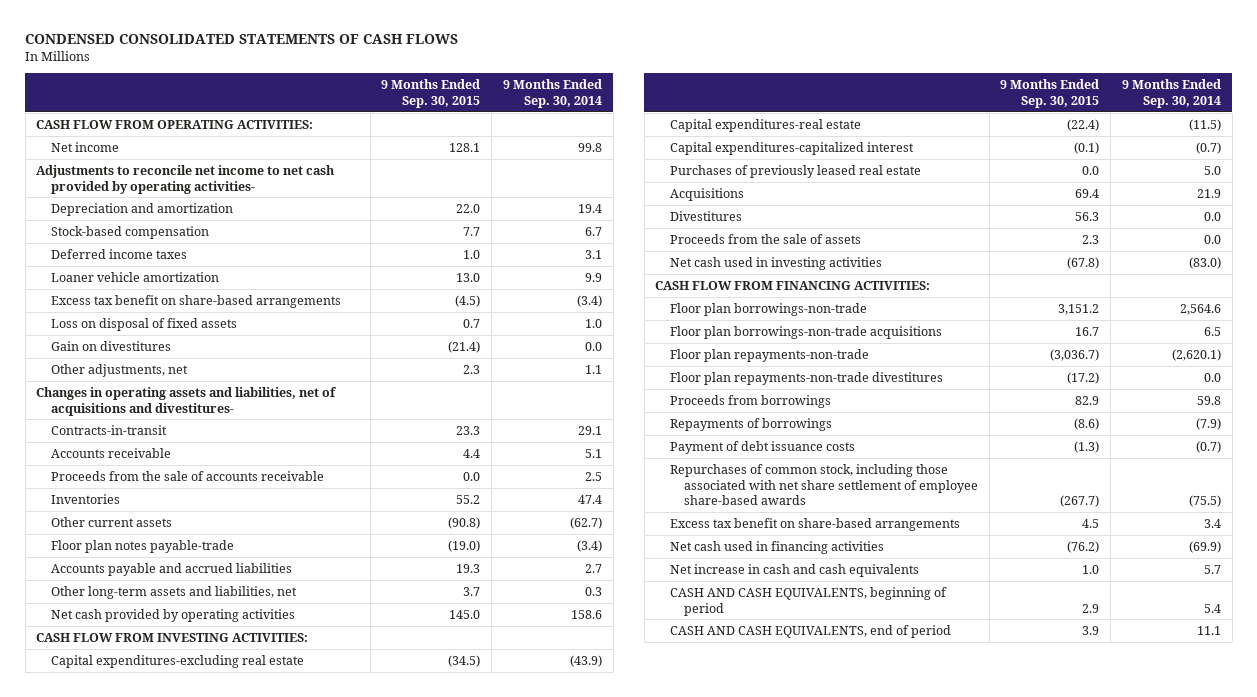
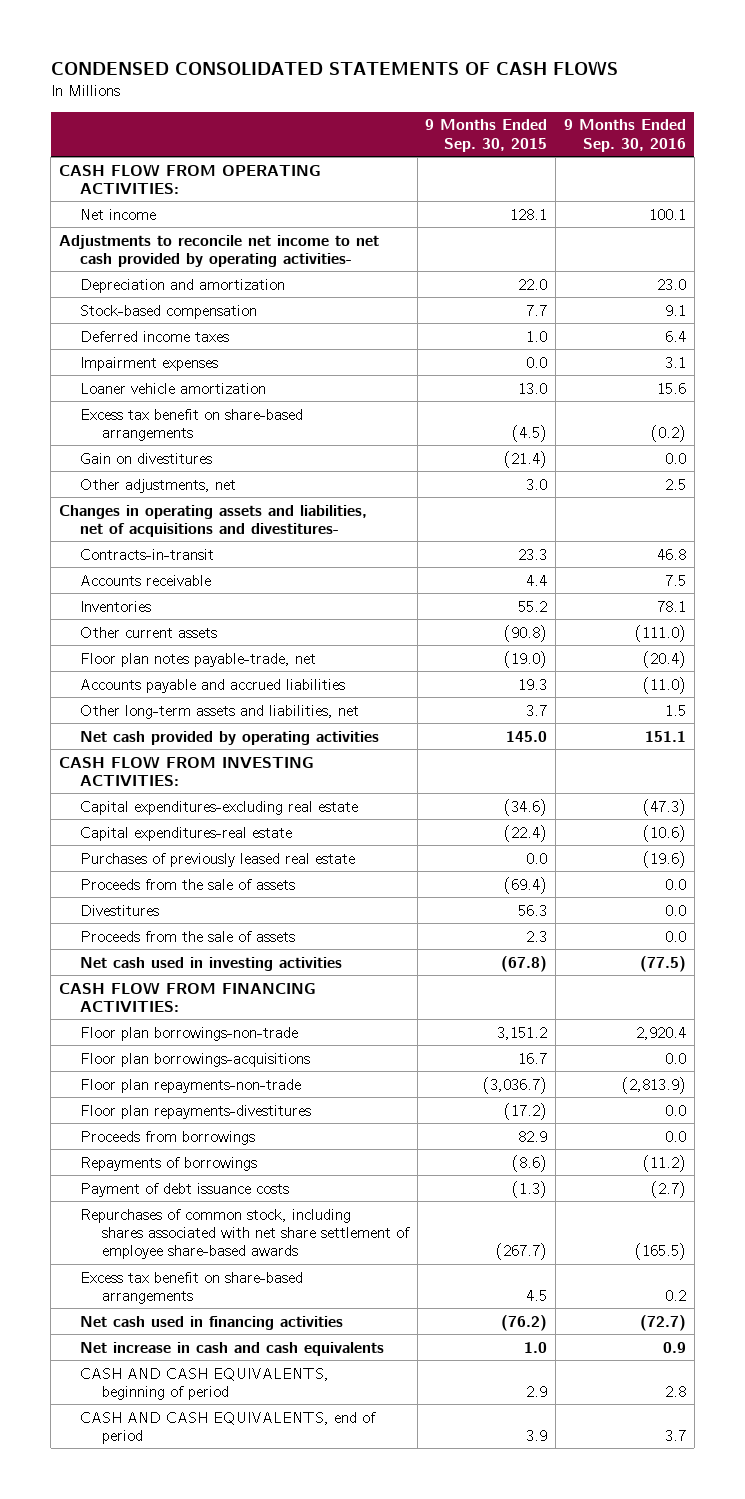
- | 9 Months Ended Sep. 30, 2015 | 9 Months Ended Sep. 30, 2014
+ | 9 Months Ended Sep. 30, 2015 | 9 Months Ended Sep. 30, 2016
+ Impairment expenses | 0.0 | 3.1
- Loss on disposal of fixed assets | 0.7 | 1.0
- Other adjustments, net | 2.3 | 1.1
+ Other adjustments, net | 3.0 | 2.5
- Proceeds from the sale of accounts receivable | 0.0 | 2.5
- Floor plan notes payable-trade | (19.0) | (3.4)
+ Floor plan notes payable-trade, net | (19.0) | (20.4)
- Capital expenditures-excluding real estate | (34.5) | (43.9)
+ Capital expenditures-excluding real estate | (34.6) | (47.3)
- Capital expenditures-capitalized interest | (0.1) | (0.7)
- Acquisitions | 69.4 | 21.9
+ Proceeds from the sale of assets | (69.4) | 0.0
- Floor plan borrowings-non-trade acquisitions | 16.7 | 6.5
+ Floor plan borrowings-acquisitions | 16.7 | 0.0
- Floor plan repayments-non-trade divestitures | (17.2) | 0.0
+ Floor plan repayments-divestitures | (17.2) | 0.0
- Repurchases of common stock, including those associated with net share settlement of employee share-based awards | (267.7) | (75.5)
+ Repurchases of common stock, including shares associated with net share settlement of employee share-based awards | (267.7) | (165.5)

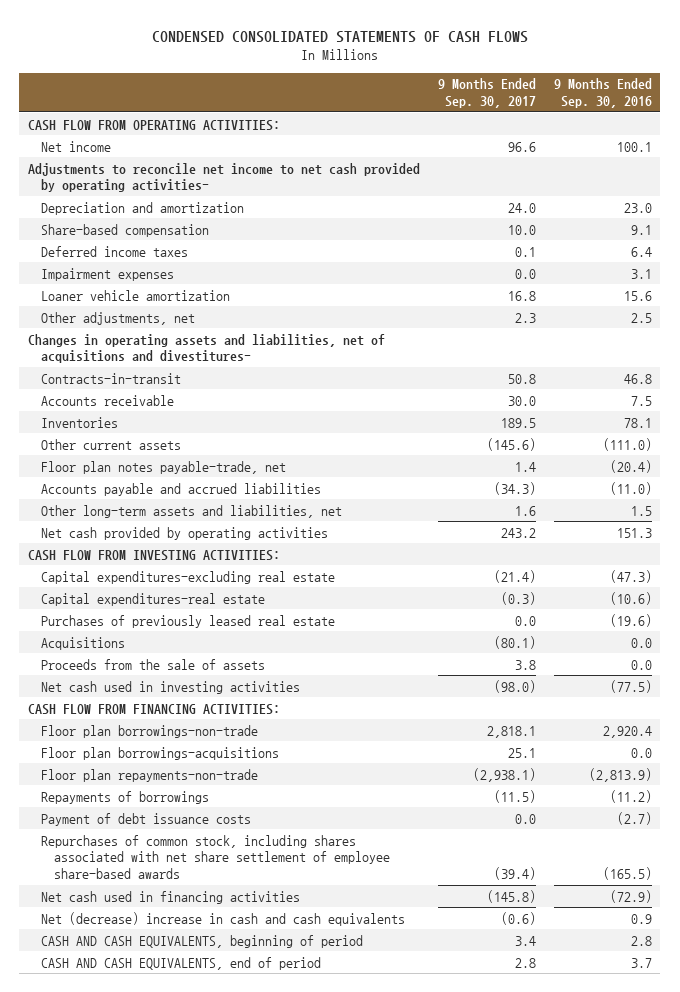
- | 9 Months Ended Sep. 30, 2015 | 9 Months Ended Sep. 30, 2016
+ | 9 Months Ended Sep. 30, 2017 | 9 Months Ended Sep. 30, 2016
- Stock-based compensation | 7.7 | 9.1
+ Share-based compensation | 10.0 | 9.1
- Excess tax benefit on share-based arrangements | (4.5) | (0.2)
- Gain on divestitures | (21.4) | 0.0
- Net cash provided by operating activities | 145.0 | 151.1
+ Net cash provided by operating activities | 243.2 | 151.3
- Proceeds from the sale of assets | (69.4) | 0.0
- Divestitures | 56.3 | 0.0
+ Acquisitions | (80.1) | 0.0
- Floor plan repayments-divestitures | (17.2) | 0.0
- Proceeds from borrowings | 82.9 | 0.0
- Excess tax benefit on share-based arrangements | 4.5 | 0.2
- Net cash used in financing activities | (76.2) | (72.7)
- Net increase in cash and cash equivalents | 1.0 | 0.9
+ Net cash used in financing activities | (145.8) | (72.9)
+ Net (decrease) increase in cash and cash equivalents | (0.6) | 0.9

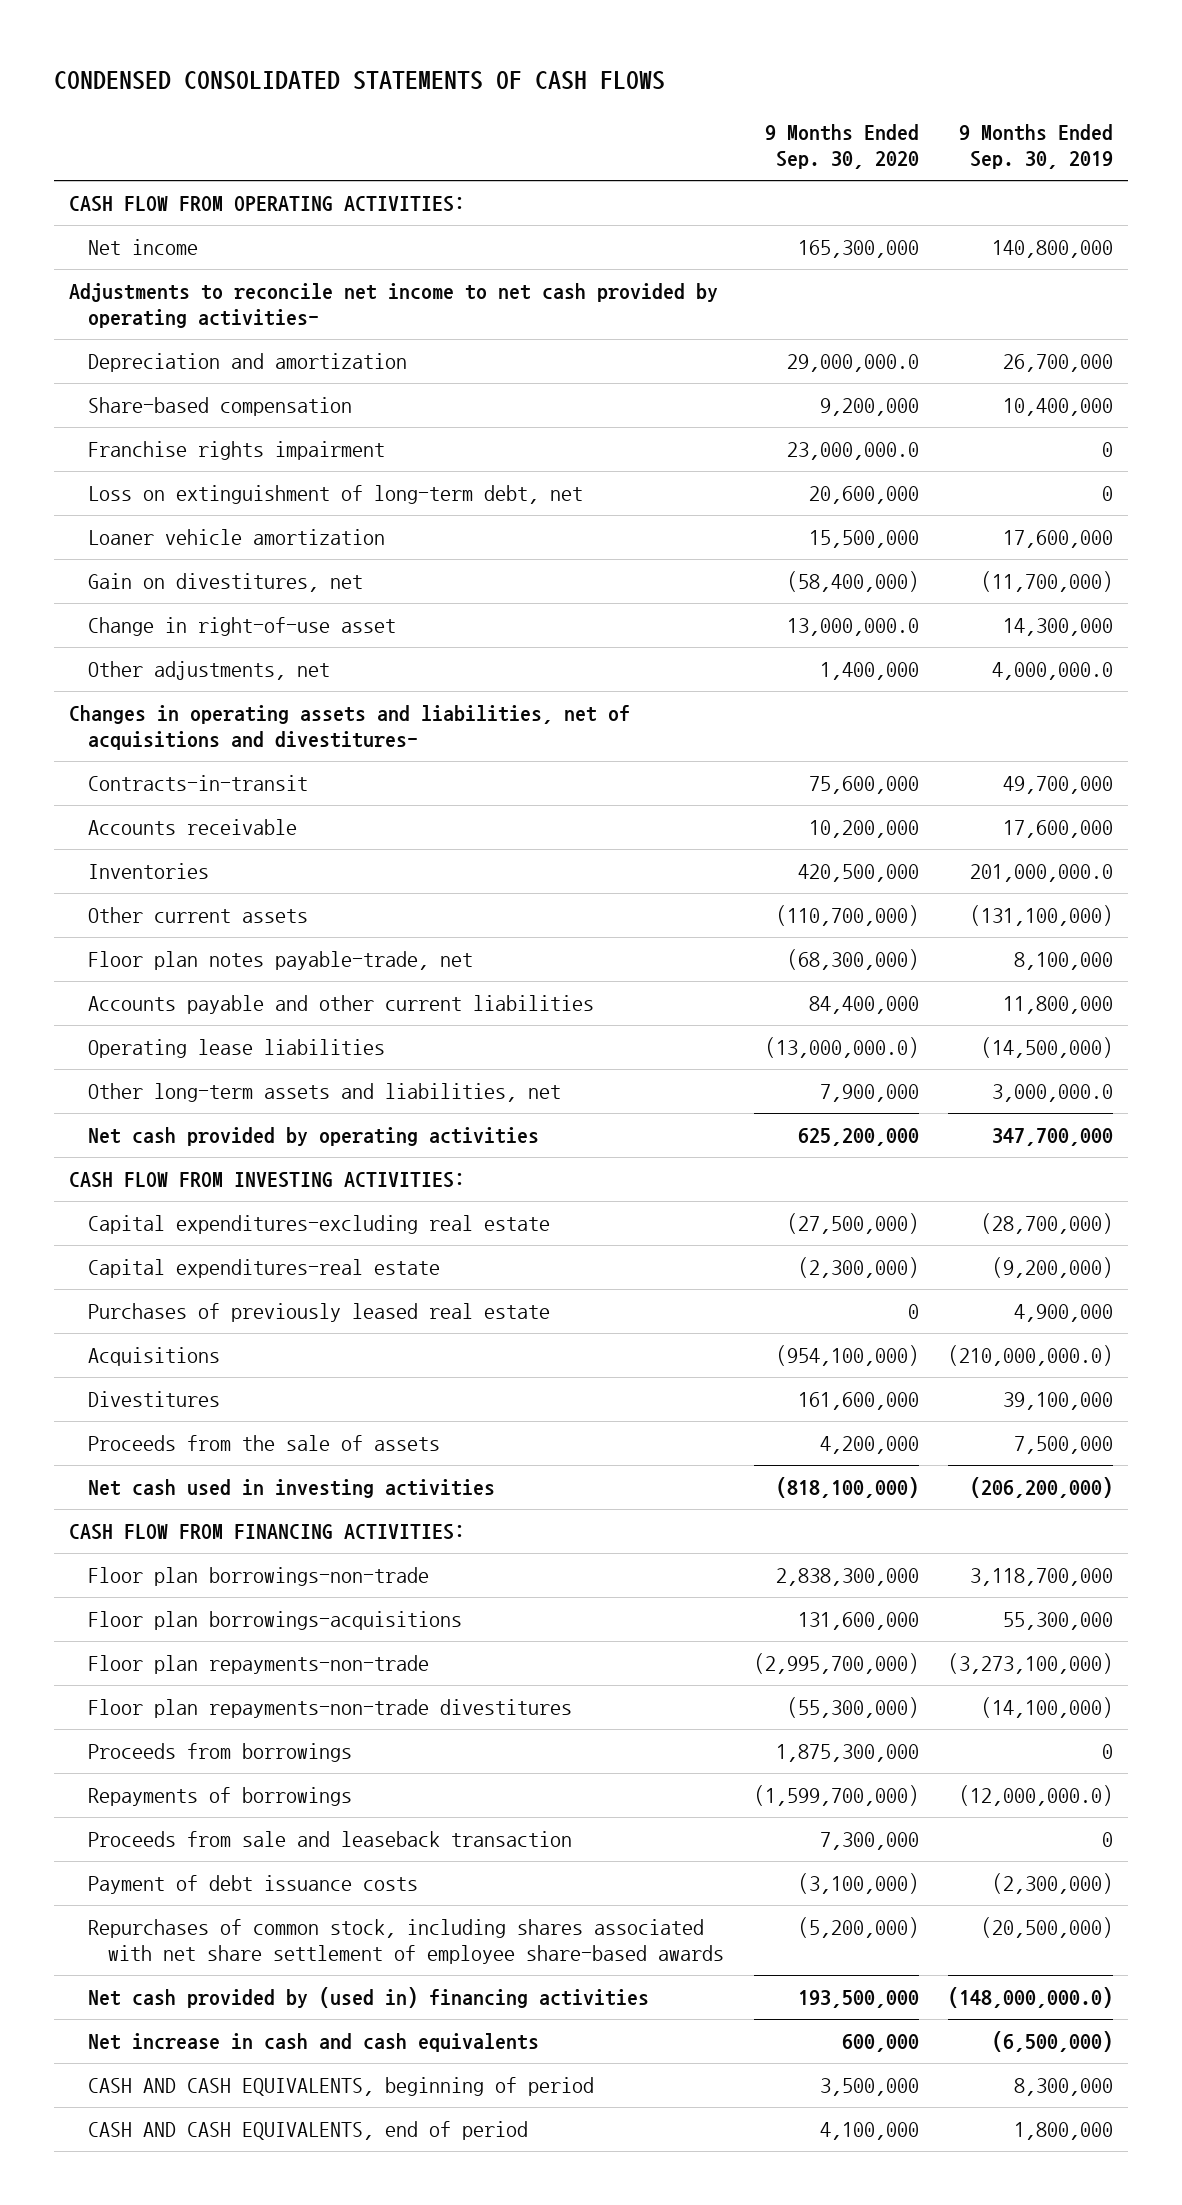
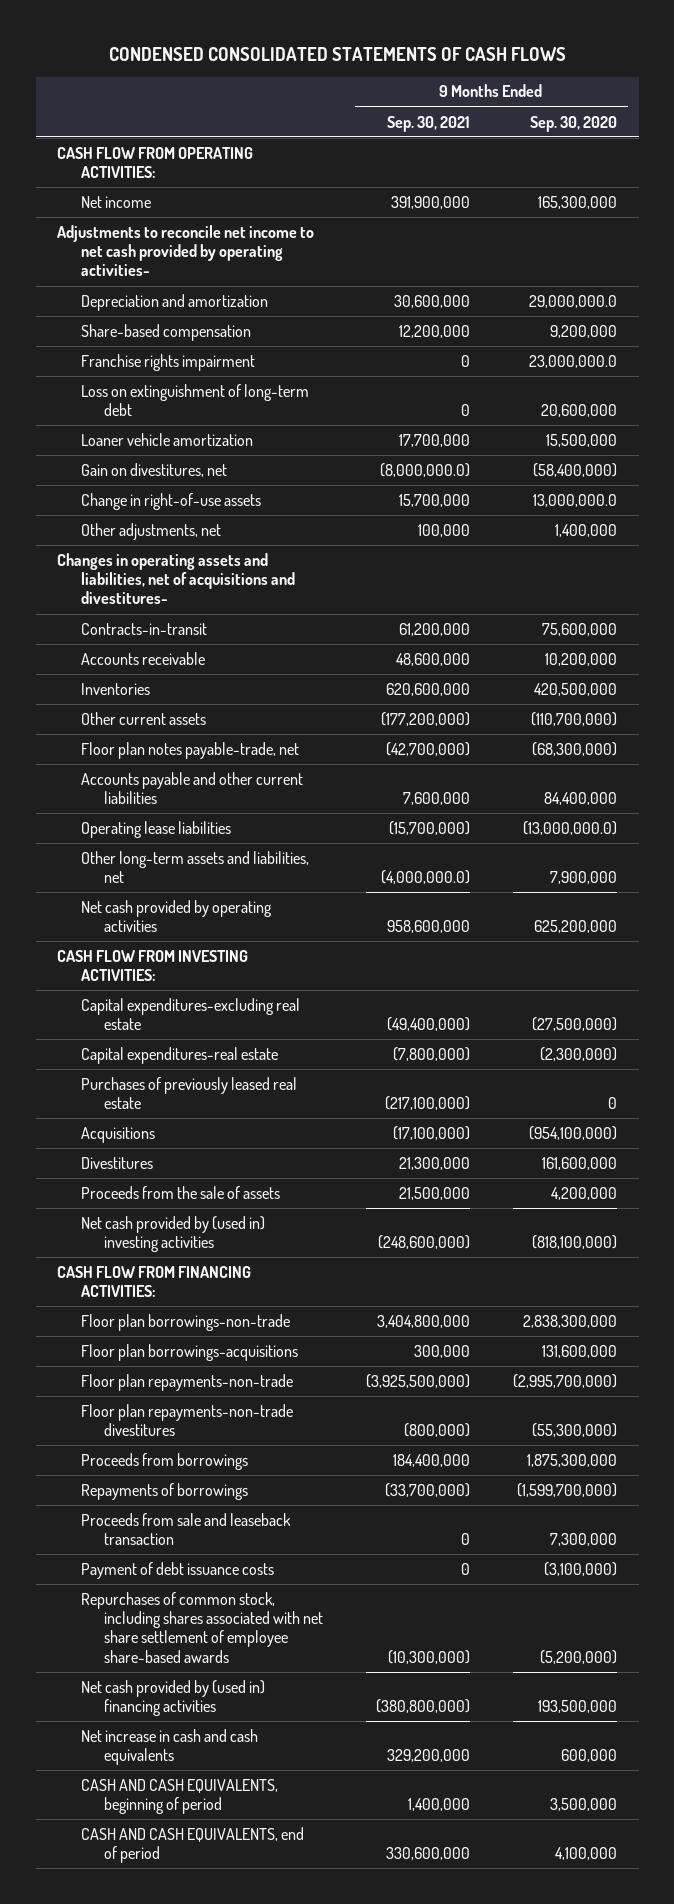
- | 9 Months Ended Sep. 30, 2020 | 9 Months Ended Sep. 30, 2019
+ | 9 Months Ended Sep. 30, 2021 | 9 Months Ended Sep. 30, 2020
- Loss on extinguishment of long-term debt, net | 20,600,000 | 0
+ Loss on extinguishment of long-term debt | 0 | 20,600,000
- Change in right-of-use asset | 13,000,000.0 | 14,300,000
+ Change in right-of-use assets | 15,700,000 | 13,000,000.0
- Net cash used in investing activities | (818,100,000) | (206,200,000)
+ Net cash provided by (used in) investing activities | (248,600,000) | (818,100,000)

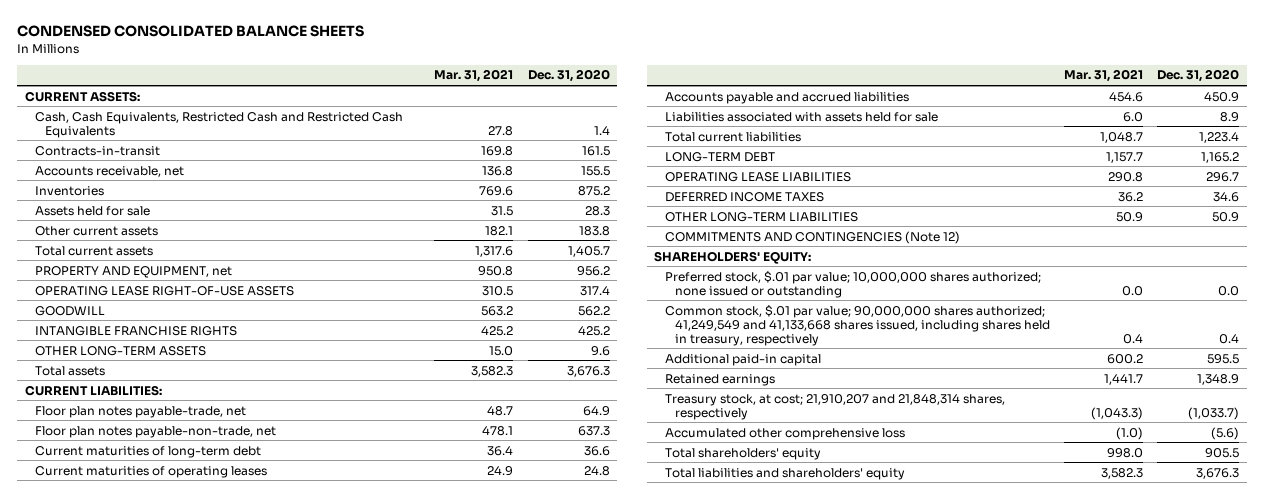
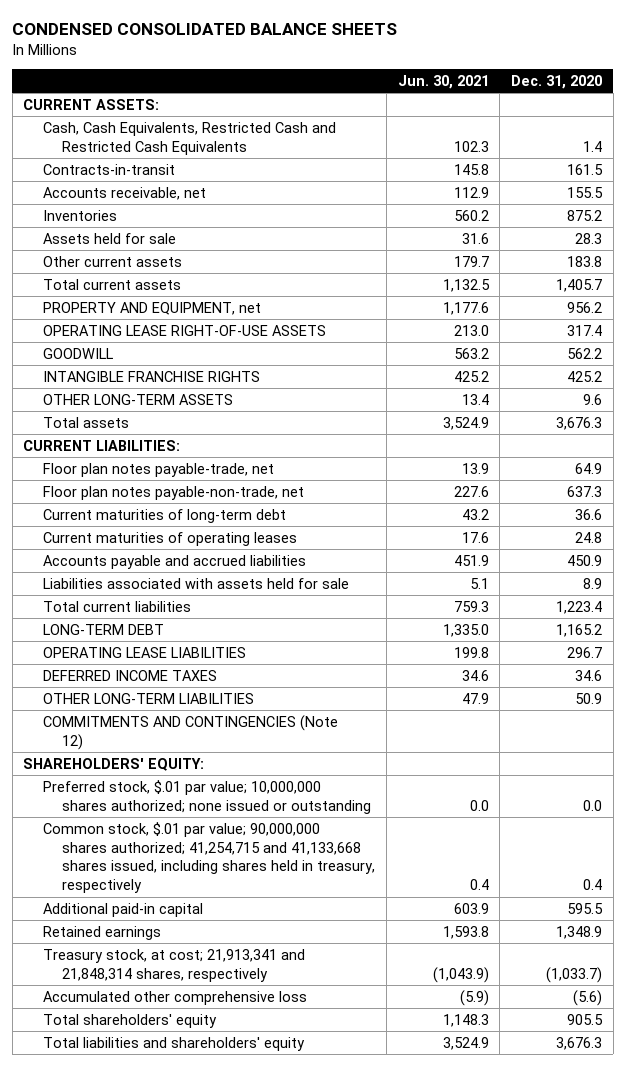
- | Mar. 31, 2021 | Dec. 31, 2020
+ | Jun. 30, 2021 | Dec. 31, 2020
- Common stock, $.01 par value; 90,000,000 shares authorized; 41,249,549 and 41,133,668 shares issued, including shares held in treasury, respectively | 0.4 | 0.4
+ Common stock, $.01 par value; 90,000,000 shares authorized; 41,254,715 and 41,133,668 shares issued, including shares held in treasury, respectively | 0.4 | 0.4
- Treasury stock, at cost; 21,910,207 and 21,848,314 shares, respectively | (1,043.3) | (1,033.7)
+ Treasury stock, at cost; 21,913,341 and 21,848,314 shares, respectively | (1,043.9) | (1,033.7)

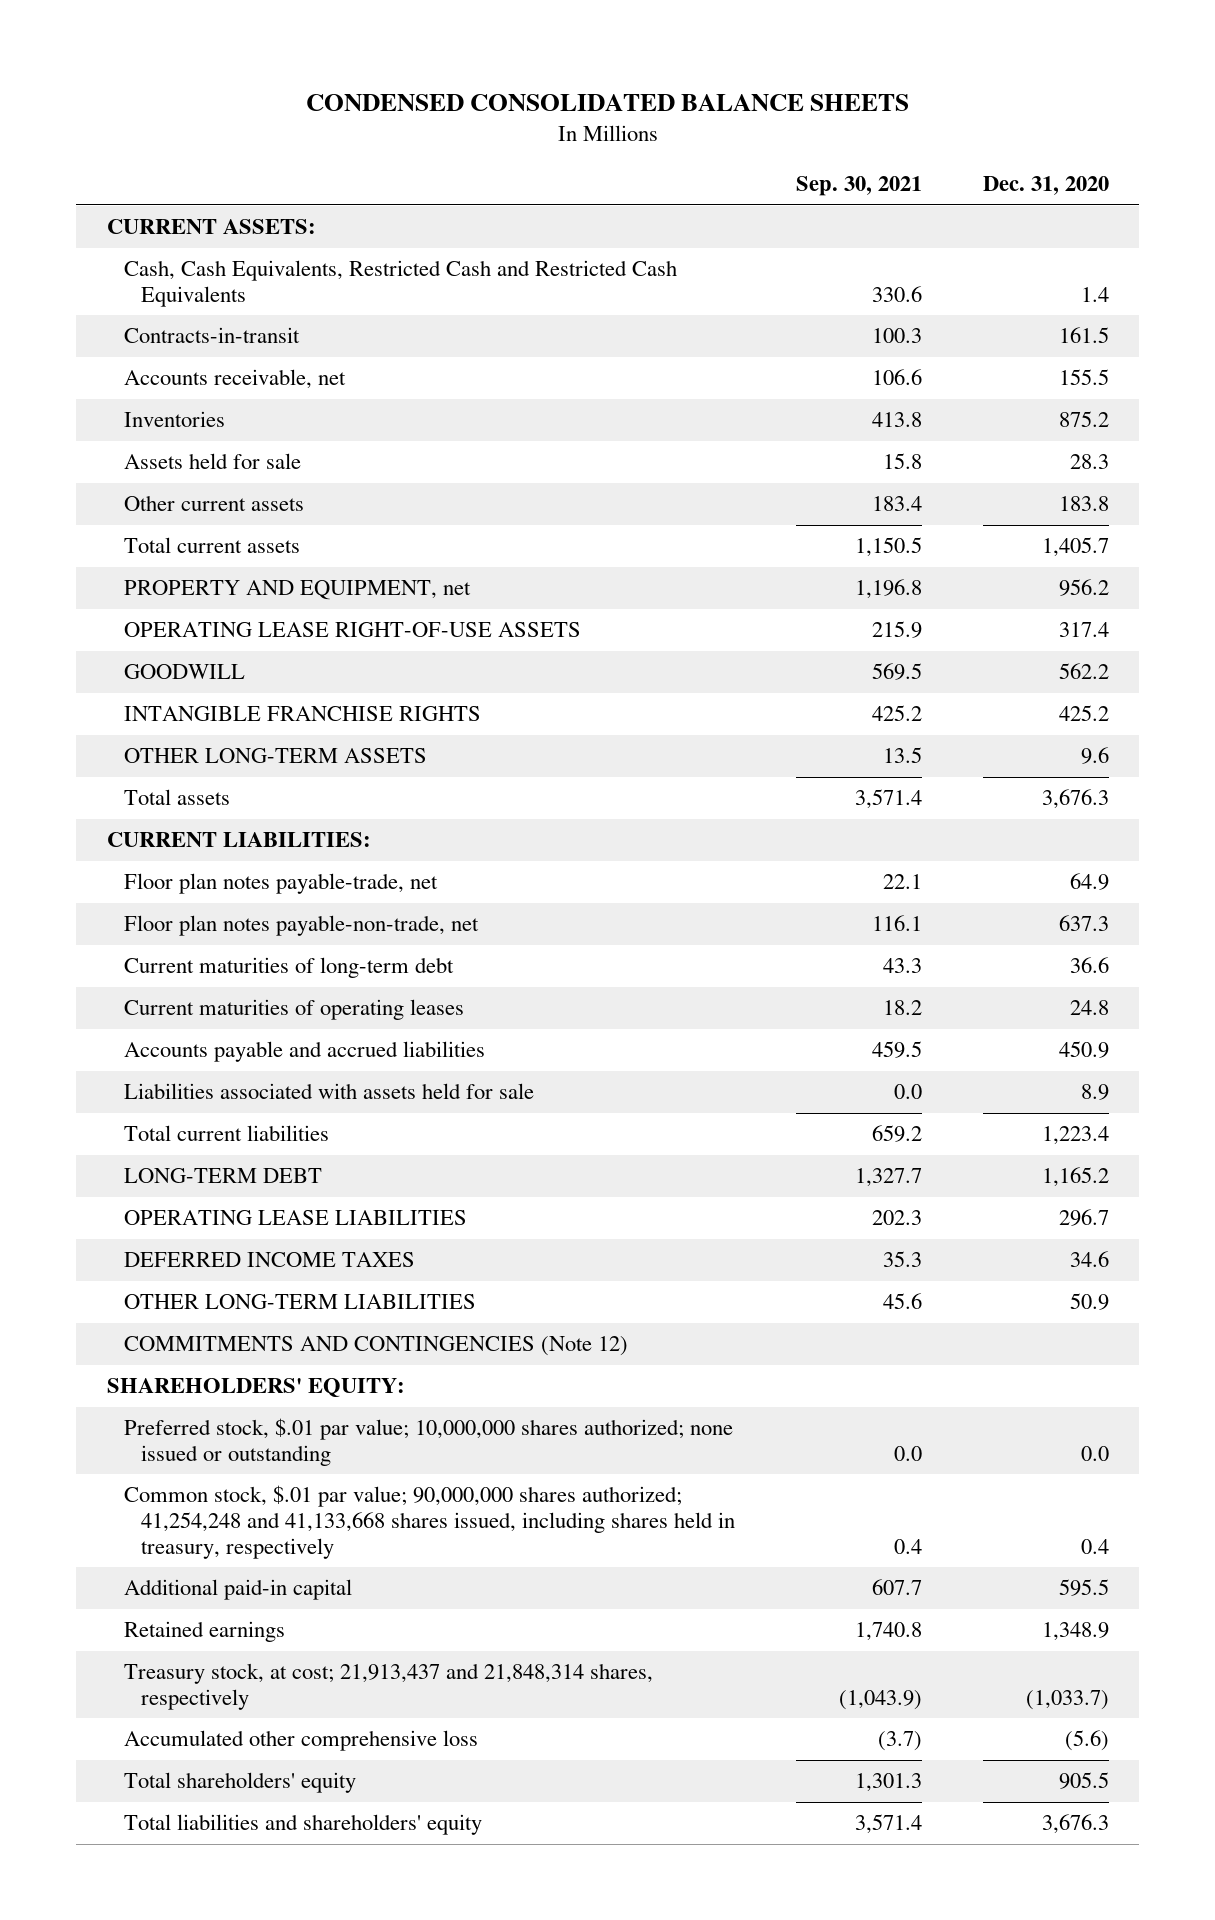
- | Jun. 30, 2021 | Dec. 31, 2020
+ | Sep. 30, 2021 | Dec. 31, 2020
- Common stock, $.01 par value; 90,000,000 shares authorized; 41,254,715 and 41,133,668 shares issued, including shares held in treasury, respectively | 0.4 | 0.4
+ Common stock, $.01 par value; 90,000,000 shares authorized; 41,254,248 and 41,133,668 shares issued, including shares held in treasury, respectively | 0.4 | 0.4
- Treasury stock, at cost; 21,913,341 and 21,848,314 shares, respectively | (1,043.9) | (1,033.7)
+ Treasury stock, at cost; 21,913,437 and 21,848,314 shares, respectively | (1,043.9) | (1,033.7)

